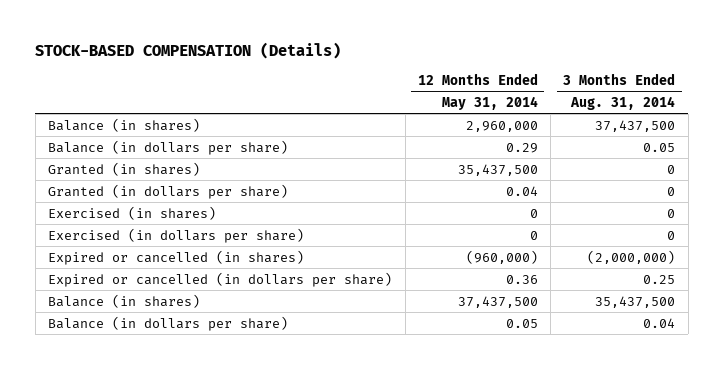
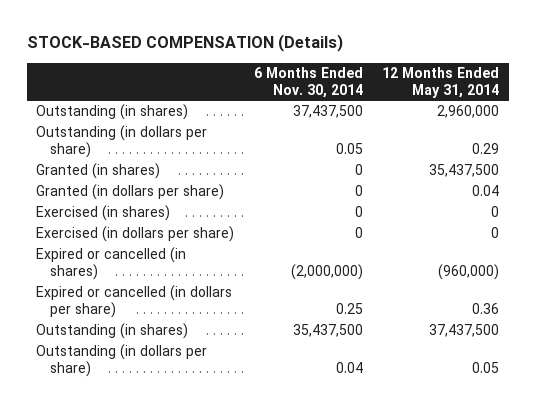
- | 12 Months Ended May 31, 2014 | 3 Months Ended Aug. 31, 2014
+ | 6 Months Ended Nov. 30, 2014 | 12 Months Ended May 31, 2014
- Balance (in shares) | 2,960,000 | 37,437,500
- Balance (in dollars per share) | 0.29 | 0.05
+ Outstanding (in shares) | 37,437,500 | 2,960,000
+ Outstanding (in dollars per share) | 0.05 | 0.29
- Balance (in shares) | 37,437,500 | 35,437,500
- Balance (in dollars per share) | 0.05 | 0.04
+ Outstanding (in shares) | 35,437,500 | 37,437,500
+ Outstanding (in dollars per share) | 0.04 | 0.05

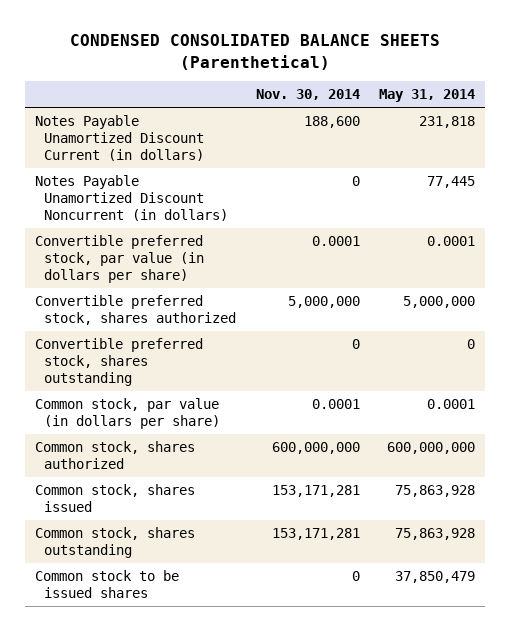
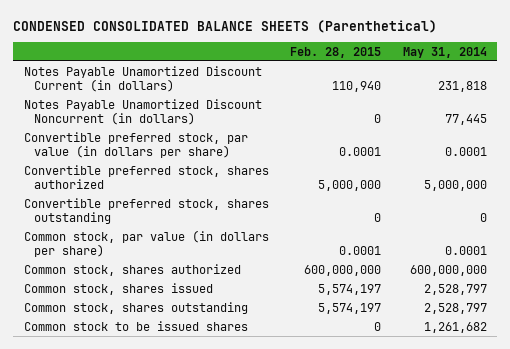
- | Nov. 30, 2014 | May 31, 2014
+ | Feb. 28, 2015 | May 31, 2014
- Common stock, shares issued | 153,171,281 | 75,863,928
- Common stock, shares outstanding | 153,171,281 | 75,863,928
- Common stock to be issued shares | 0 | 37,850,479
+ Common stock, shares issued | 5,574,197 | 2,528,797
+ Common stock, shares outstanding | 5,574,197 | 2,528,797
+ Common stock to be issued shares | 0 | 1,261,682

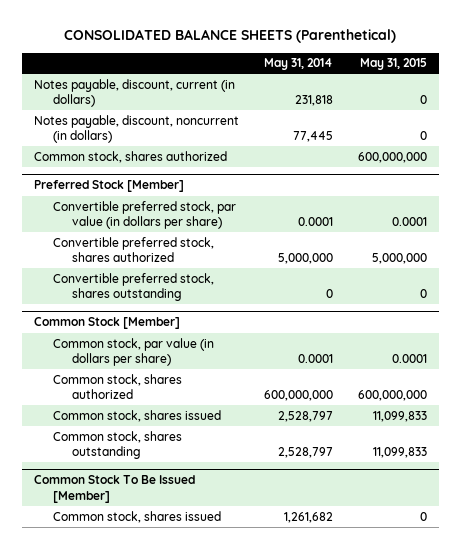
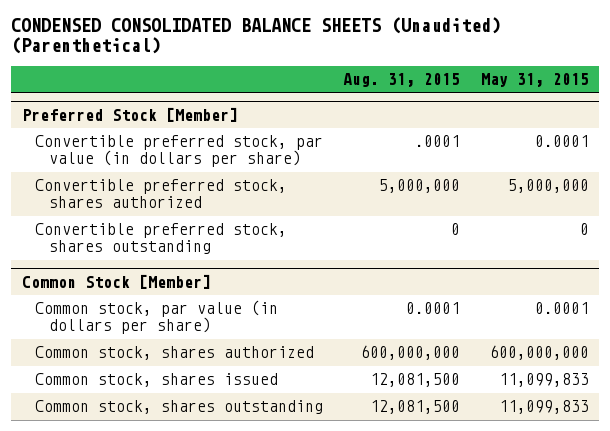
- CONSOLIDATED BALANCE SHEETS (Parenthetical)
+ CONDENSED CONSOLIDATED BALANCE SHEETS (Unaudited) (Parenthetical)
- | May 31, 2014 | May 31, 2015
+ | Aug. 31, 2015 | May 31, 2015
- Notes payable, discount, current (in dollars) | 231,818 | 0
- Notes payable, discount, noncurrent (in dollars) | 77,445 | 0
- Common stock, shares authorized | | 600,000,000
- Common Stock To Be Issued [Member]
- Common stock, shares issued | 1,261,682 | 0

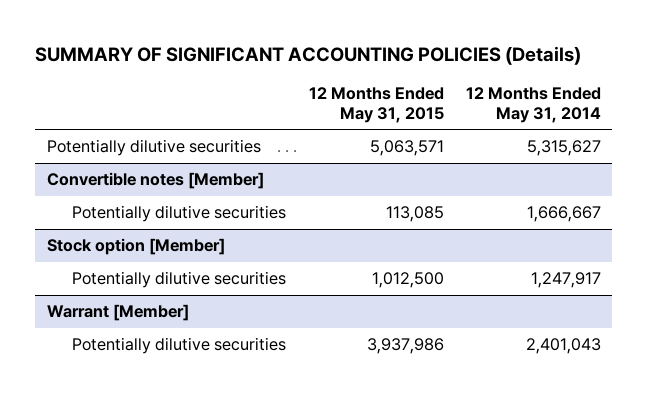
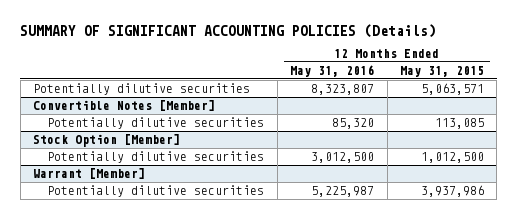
- | 12 Months Ended May 31, 2015 | 12 Months Ended May 31, 2014
+ | 12 Months Ended May 31, 2016 | 12 Months Ended May 31, 2015
- Convertible notes [Member]
+ Convertible Notes [Member]
- Stock option [Member]
+ Stock Option [Member]

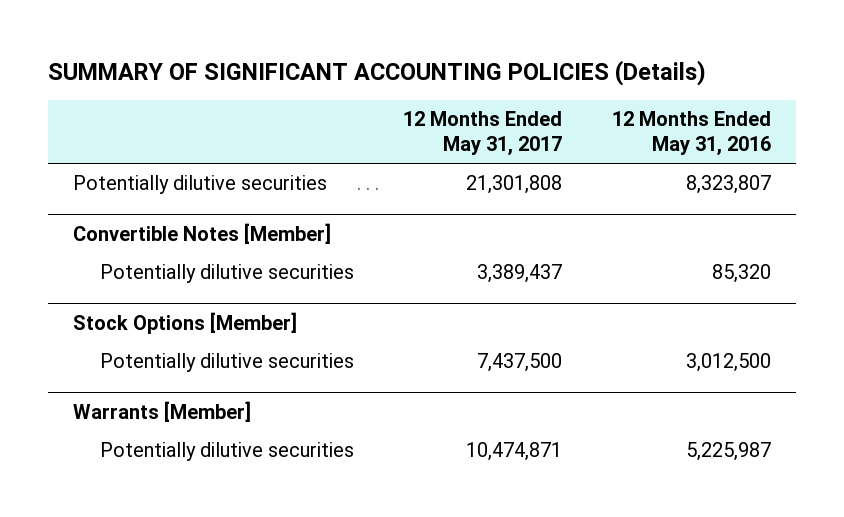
- | 12 Months Ended May 31, 2016 | 12 Months Ended May 31, 2015
+ | 12 Months Ended May 31, 2017 | 12 Months Ended May 31, 2016
- Stock Option [Member]
+ Stock Options [Member]
- Warrant [Member]
+ Warrants [Member]

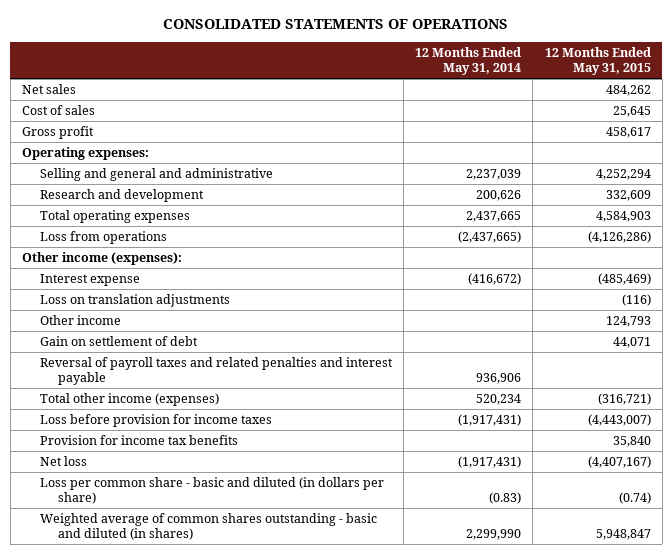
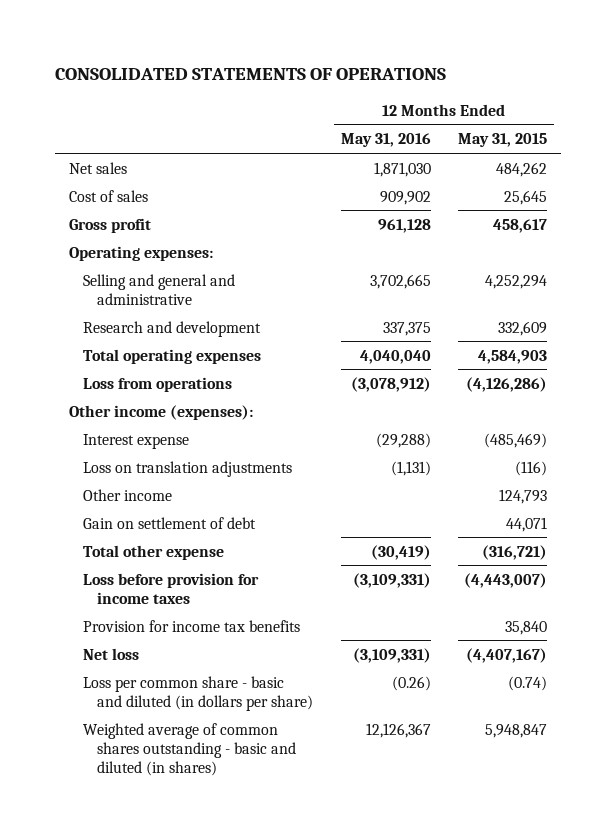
- | 12 Months Ended May 31, 2014 | 12 Months Ended May 31, 2015
+ | 12 Months Ended May 31, 2016 | 12 Months Ended May 31, 2015
- Reversal of payroll taxes and related penalties and interest payable | 936,906 |
- Total other income (expenses) | 520,234 | (316,721)
+ Total other expense | (30,419) | (316,721)

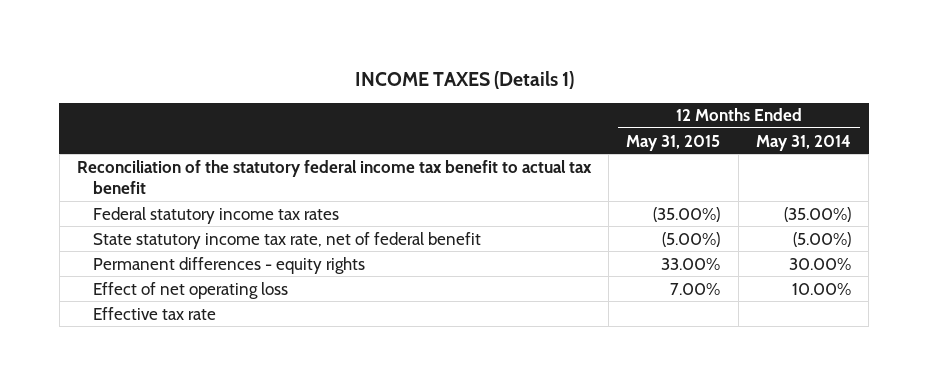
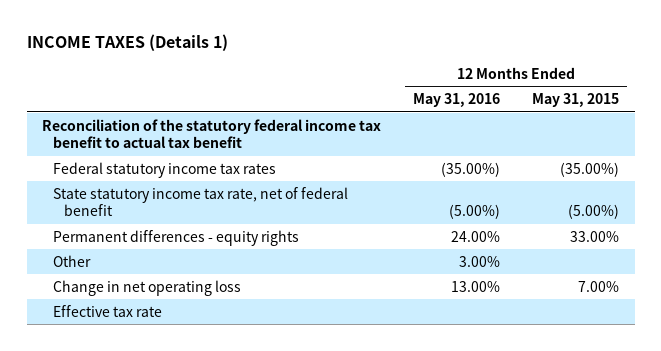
- | 12 Months Ended May 31, 2015 | 12 Months Ended May 31, 2014
+ | 12 Months Ended May 31, 2016 | 12 Months Ended May 31, 2015
- Effect of net operating loss | 7.00% | 10.00%
+ Other | 3.00% |
+ Change in net operating loss | 13.00% | 7.00%

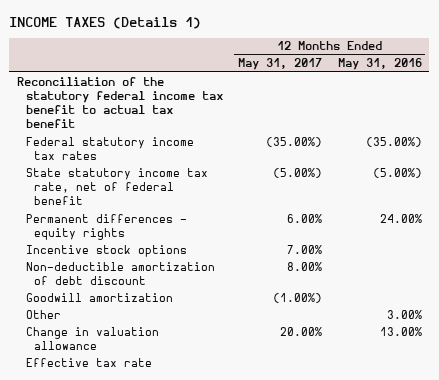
- | 12 Months Ended May 31, 2016 | 12 Months Ended May 31, 2015
+ | 12 Months Ended May 31, 2017 | 12 Months Ended May 31, 2016
+ Incentive stock options | 7.00% |
+ Non-deductible amortization of debt discount | 8.00% |
+ Goodwill amortization | (1.00%) |
- Change in net operating loss | 13.00% | 7.00%
+ Change in valuation allowance | 20.00% | 13.00%

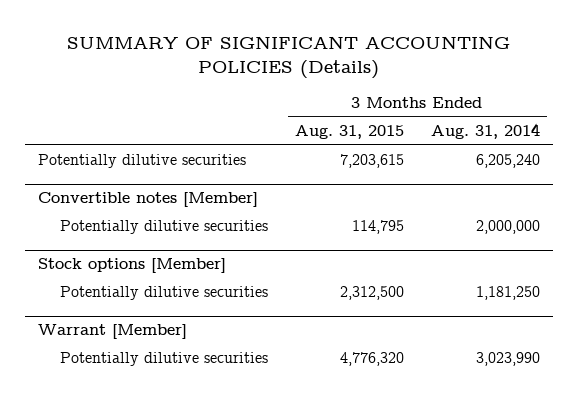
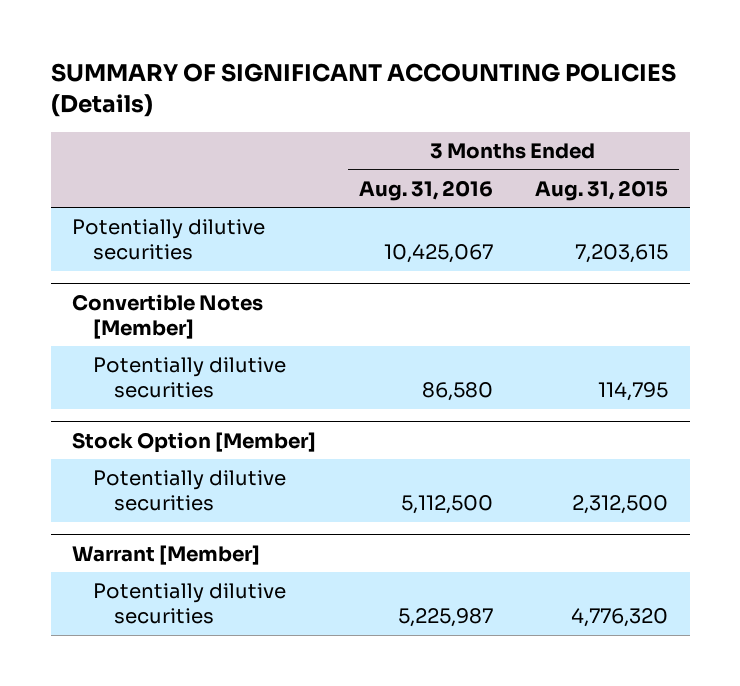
- | 3 Months Ended Aug. 31, 2015 | 3 Months Ended Aug. 31, 2014
+ | 3 Months Ended Aug. 31, 2016 | 3 Months Ended Aug. 31, 2015
- Convertible notes [Member]
+ Convertible Notes [Member]
- Stock options [Member]
+ Stock Option [Member]

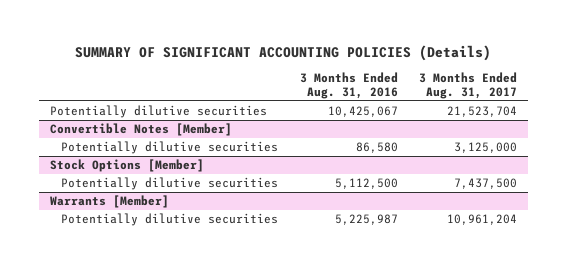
- | 3 Months Ended Aug. 31, 2016 | 3 Months Ended Aug. 31, 2015
+ | 3 Months Ended Aug. 31, 2016 | 3 Months Ended Aug. 31, 2017
- Stock Option [Member]
+ Stock Options [Member]
- Warrant [Member]
+ Warrants [Member]

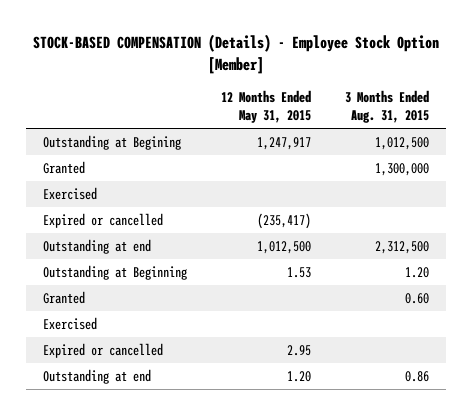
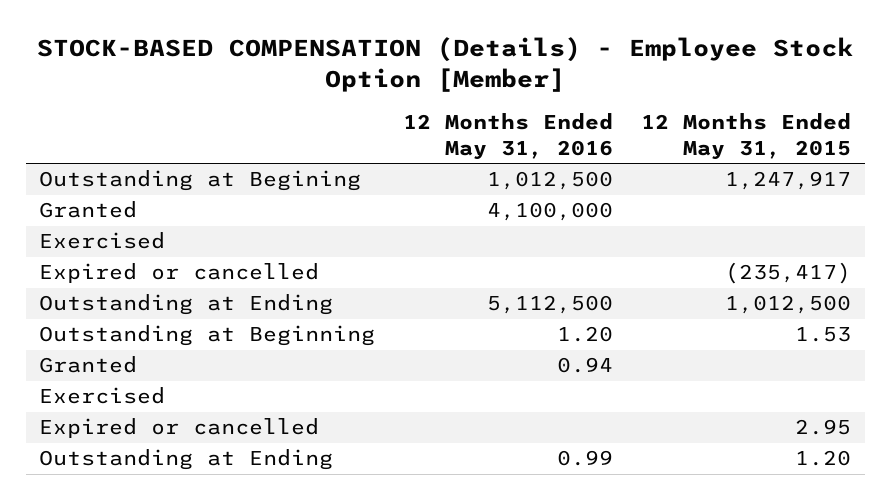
- | 12 Months Ended May 31, 2015 | 3 Months Ended Aug. 31, 2015
+ | 12 Months Ended May 31, 2016 | 12 Months Ended May 31, 2015
- Outstanding at end | 1,012,500 | 2,312,500
+ Outstanding at Ending | 5,112,500 | 1,012,500
- Outstanding at end | 1.20 | 0.86
+ Outstanding at Ending | 0.99 | 1.20

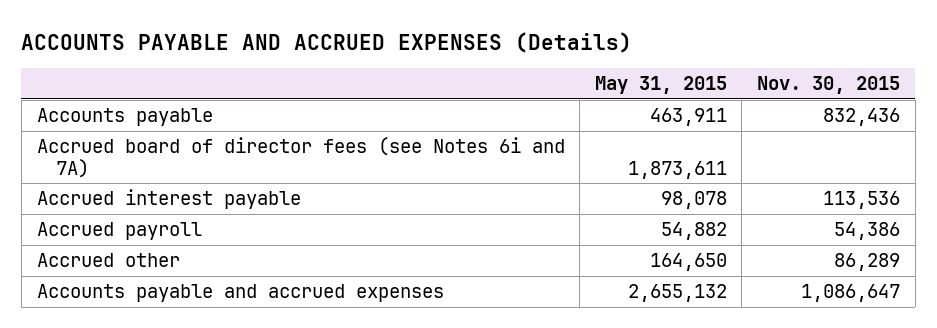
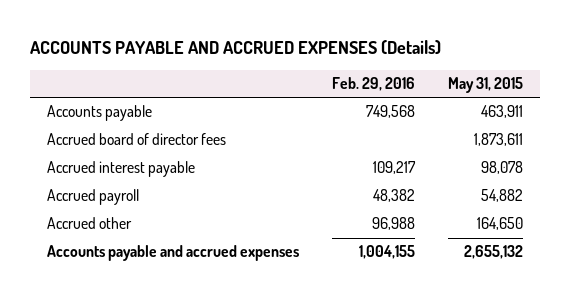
- | May 31, 2015 | Nov. 30, 2015
+ | Feb. 29, 2016 | May 31, 2015
- Accrued board of director fees (see Notes 6i and 7A) | 1,873,611 |
+ Accrued board of director fees | | 1,873,611

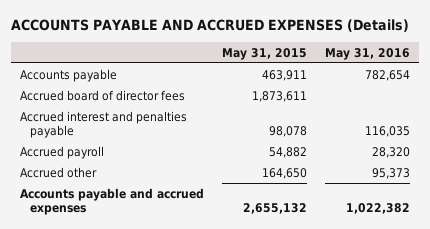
- | Feb. 29, 2016 | May 31, 2015
+ | May 31, 2015 | May 31, 2016
- Accrued interest payable | 109,217 | 98,078
+ Accrued interest and penalties payable | 98,078 | 116,035

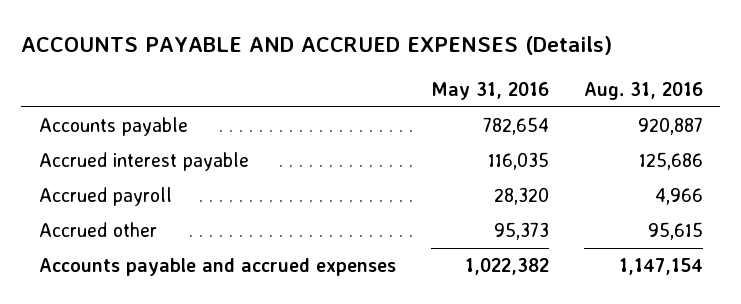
- | May 31, 2015 | May 31, 2016
+ | May 31, 2016 | Aug. 31, 2016
- Accrued board of director fees | 1,873,611 |
- Accrued interest and penalties payable | 98,078 | 116,035
+ Accrued interest payable | 116,035 | 125,686

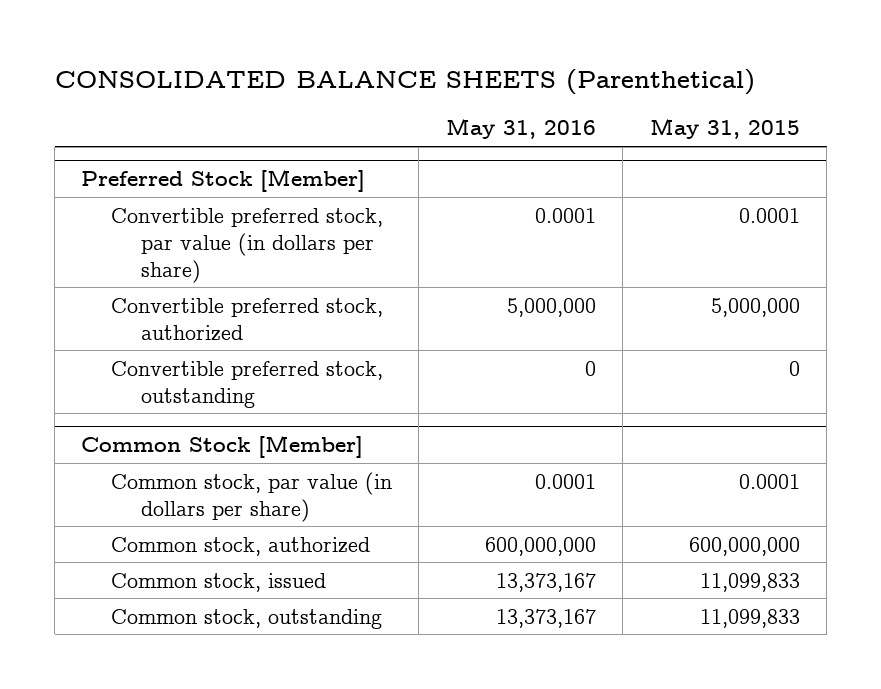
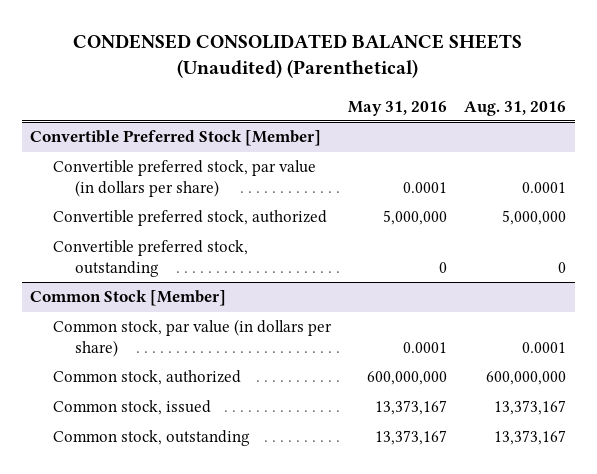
- CONSOLIDATED BALANCE SHEETS (Parenthetical)
+ CONDENSED CONSOLIDATED BALANCE SHEETS (Unaudited) (Parenthetical)
- | May 31, 2016 | May 31, 2015
+ | May 31, 2016 | Aug. 31, 2016
- Preferred Stock [Member]
+ Convertible Preferred Stock [Member]

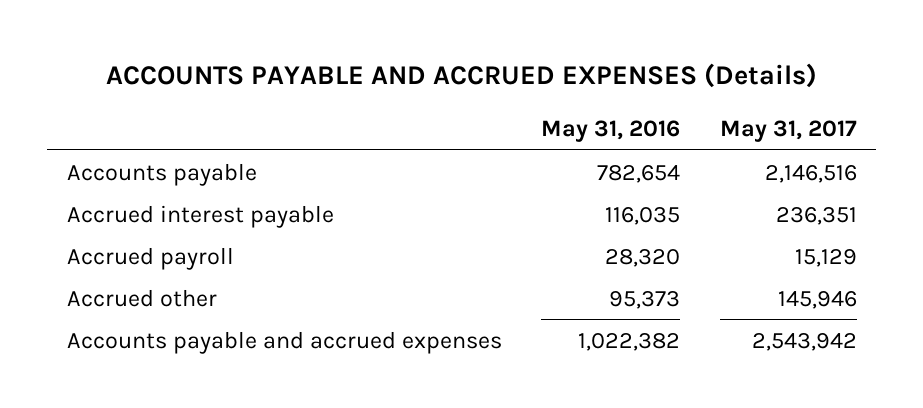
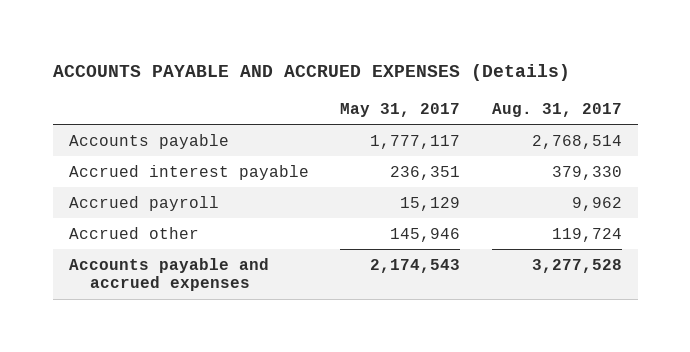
- | May 31, 2016 | May 31, 2017
+ | May 31, 2017 | Aug. 31, 2017
- Accounts payable | 782,654 | 2,146,516
+ Accounts payable | 1,777,117 | 2,768,514
- Accounts payable and accrued expenses | 1,022,382 | 2,543,942
+ Accounts payable and accrued expenses | 2,174,543 | 3,277,528

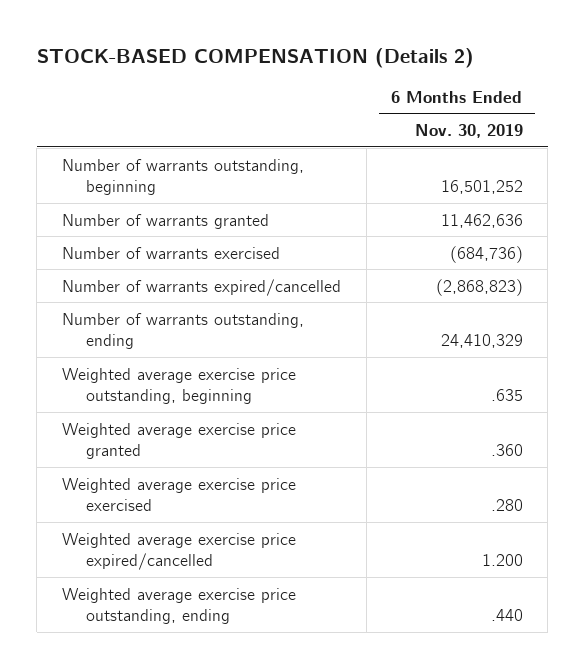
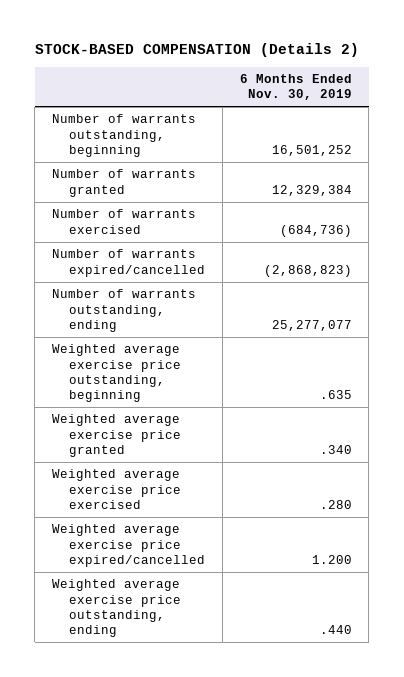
- Number of warrants granted | 11,462,636
+ Number of warrants granted | 12,329,384
- Number of warrants outstanding, ending | 24,410,329
+ Number of warrants outstanding, ending | 25,277,077
- Weighted average exercise price granted | .360
+ Weighted average exercise price granted | .340

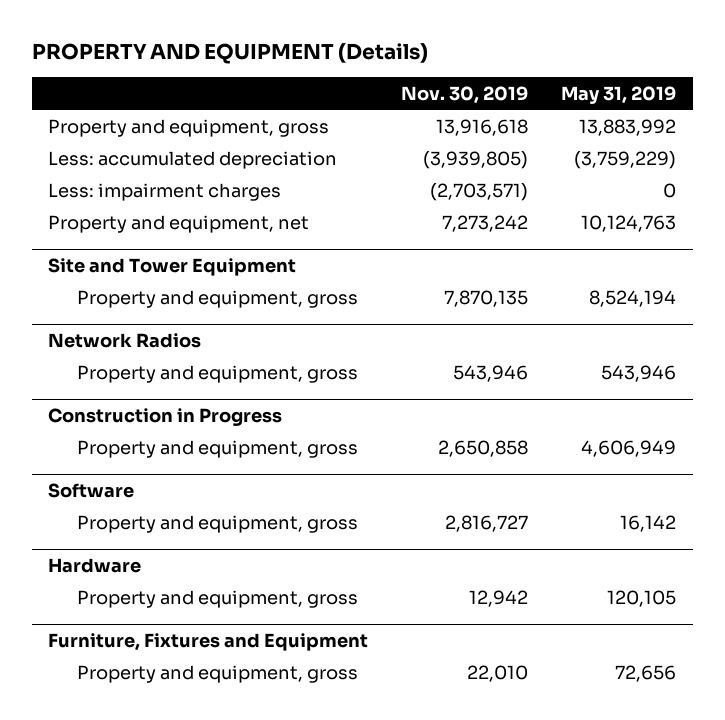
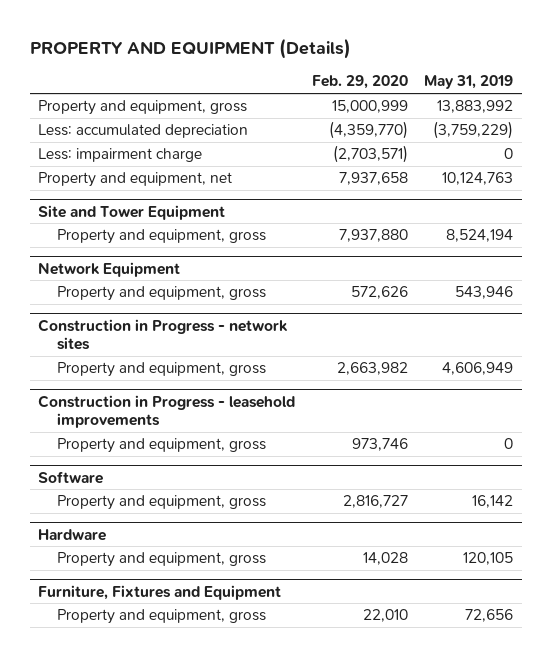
- | Nov. 30, 2019 | May 31, 2019
+ | Feb. 29, 2020 | May 31, 2019
- Less: impairment charges | (2,703,571) | 0
+ Less: impairment charge | (2,703,571) | 0
- Network Radios
+ Network Equipment
- Construction in Progress
+ Construction in Progress - network sites
+ Construction in Progress - leasehold improvements
+ Property and equipment, gross | 973,746 | 0

